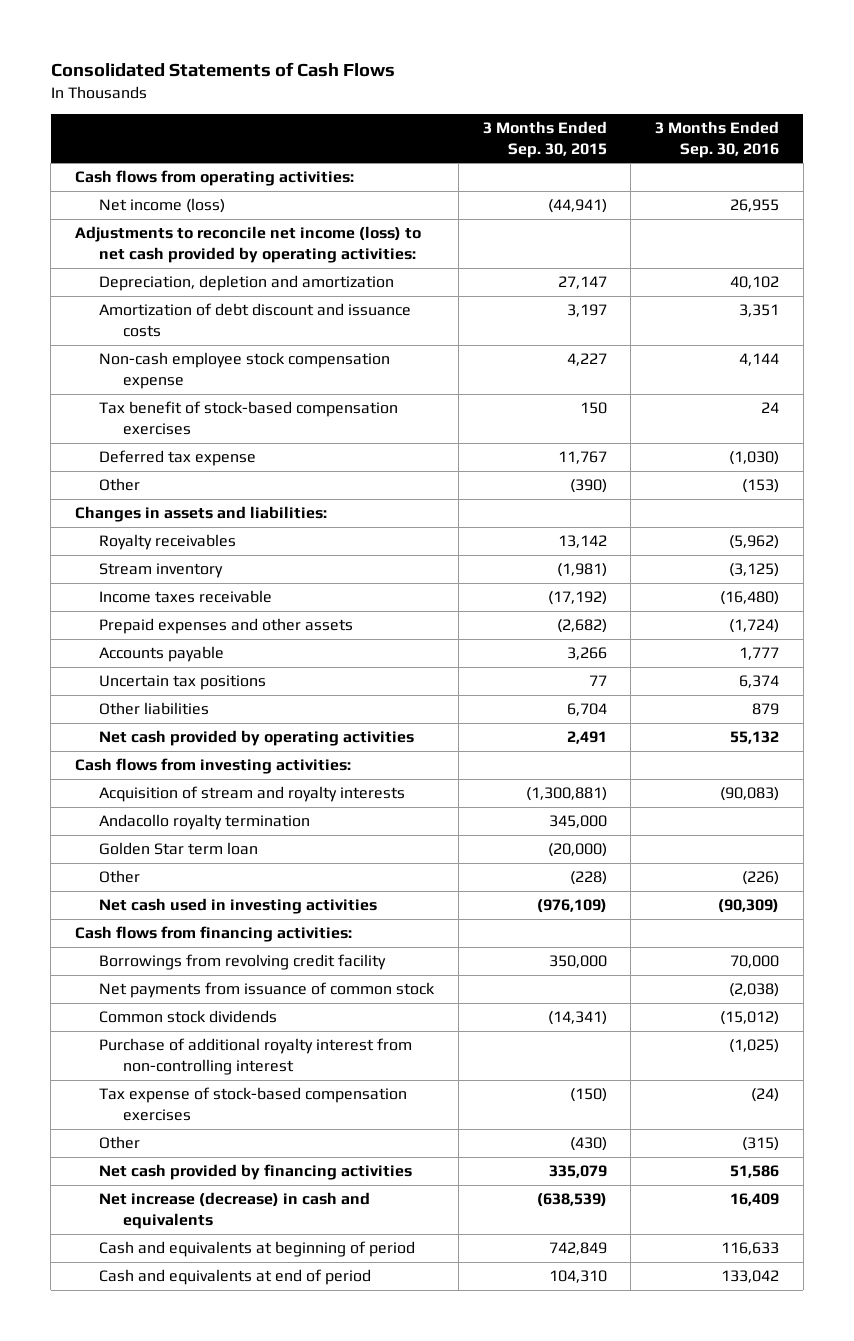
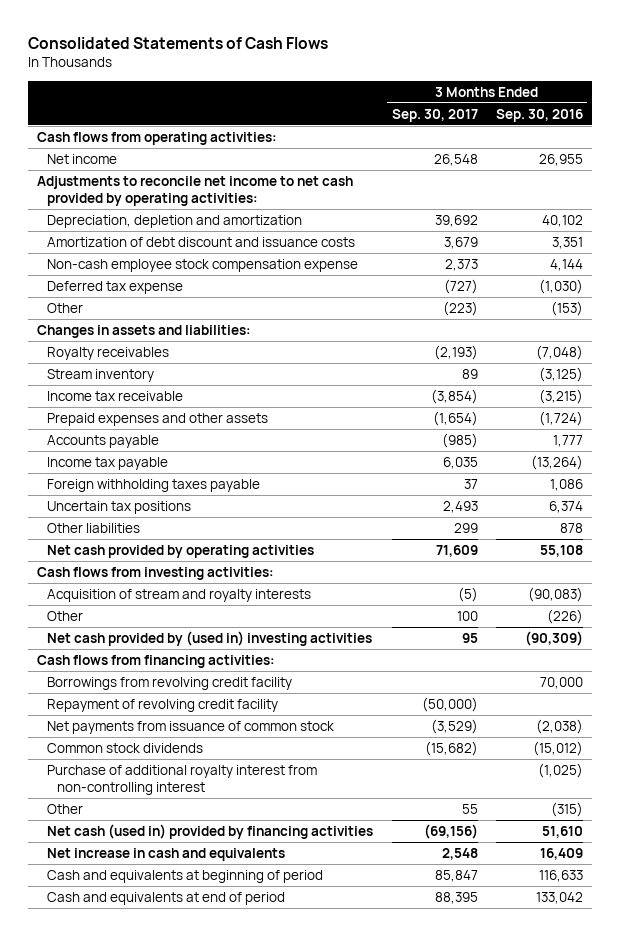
- | 3 Months Ended Sep. 30, 2015 | 3 Months Ended Sep. 30, 2016
+ | 3 Months Ended Sep. 30, 2017 | 3 Months Ended Sep. 30, 2016
- Net income (loss) | (44,941) | 26,955
- Adjustments to reconcile net income (loss) to net cash provided by operating activities:
+ Net income | 26,548 | 26,955
+ Adjustments to reconcile net income to net cash provided by operating activities:
- Tax benefit of stock-based compensation exercises | 150 | 24
- Royalty receivables | 13,142 | (5,962)
+ Royalty receivables | (2,193) | (7,048)
- Income taxes receivable | (17,192) | (16,480)
+ Income tax receivable | (3,854) | (3,215)
+ Income tax payable | 6,035 | (13,264)
+ Foreign withholding taxes payable | 37 | 1,086
- Other liabilities | 6,704 | 879
- Net cash provided by operating activities | 2,491 | 55,132
+ Other liabilities | 299 | 878
+ Net cash provided by operating activities | 71,609 | 55,108
- Andacollo royalty termination | 345,000 |
- Golden Star term loan | (20,000) |
- Net cash used in investing activities | (976,109) | (90,309)
+ Net cash provided by (used in) investing activities | 95 | (90,309)
+ Repayment of revolving credit facility | (50,000) |
- Tax expense of stock-based compensation exercises | (150) | (24)
- Net cash provided by financing activities | 335,079 | 51,586
- Net increase (decrease) in cash and equivalents | (638,539) | 16,409
+ Net cash (used in) provided by financing activities | (69,156) | 51,610
+ Net increase in cash and equivalents | 2,548 | 16,409

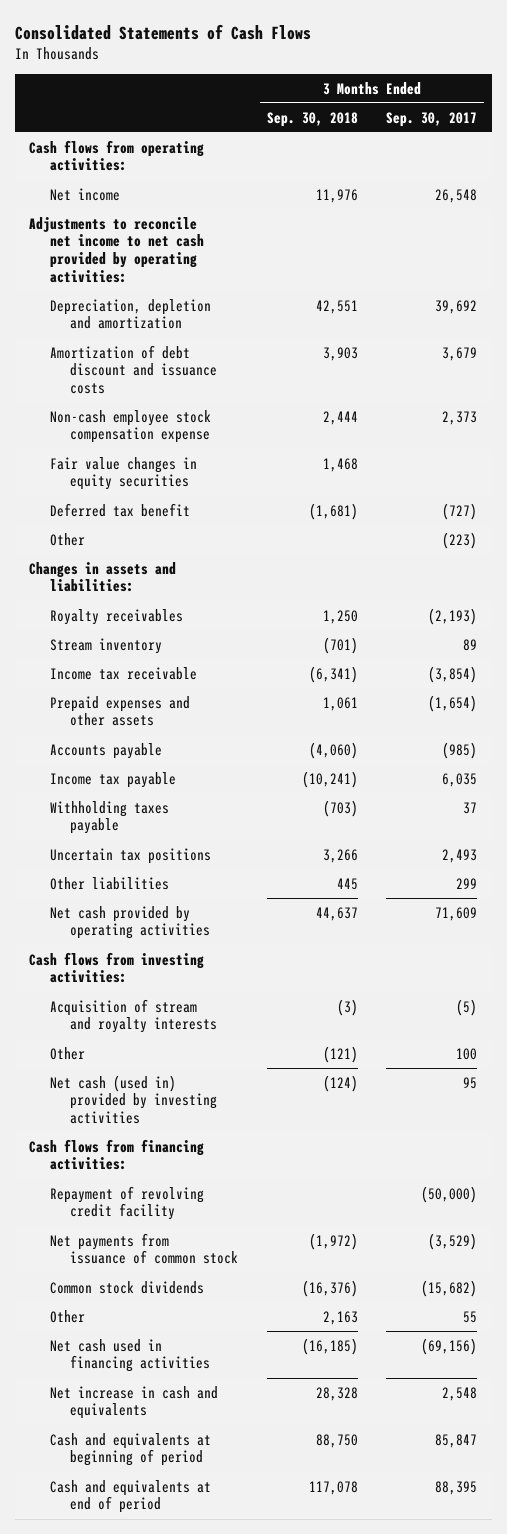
- | 3 Months Ended Sep. 30, 2017 | 3 Months Ended Sep. 30, 2016
+ | 3 Months Ended Sep. 30, 2018 | 3 Months Ended Sep. 30, 2017
- Deferred tax expense | (727) | (1,030)
+ Fair value changes in equity securities | 1,468 |
+ Deferred tax benefit | (1,681) | (727)
- Foreign withholding taxes payable | 37 | 1,086
+ Withholding taxes payable | (703) | 37
- Net cash provided by (used in) investing activities | 95 | (90,309)
+ Net cash (used in) provided by investing activities | (124) | 95
- Borrowings from revolving credit facility | | 70,000
- Purchase of additional royalty interest from non-controlling interest | | (1,025)
- Net cash (used in) provided by financing activities | (69,156) | 51,610
+ Net cash used in financing activities | (16,185) | (69,156)

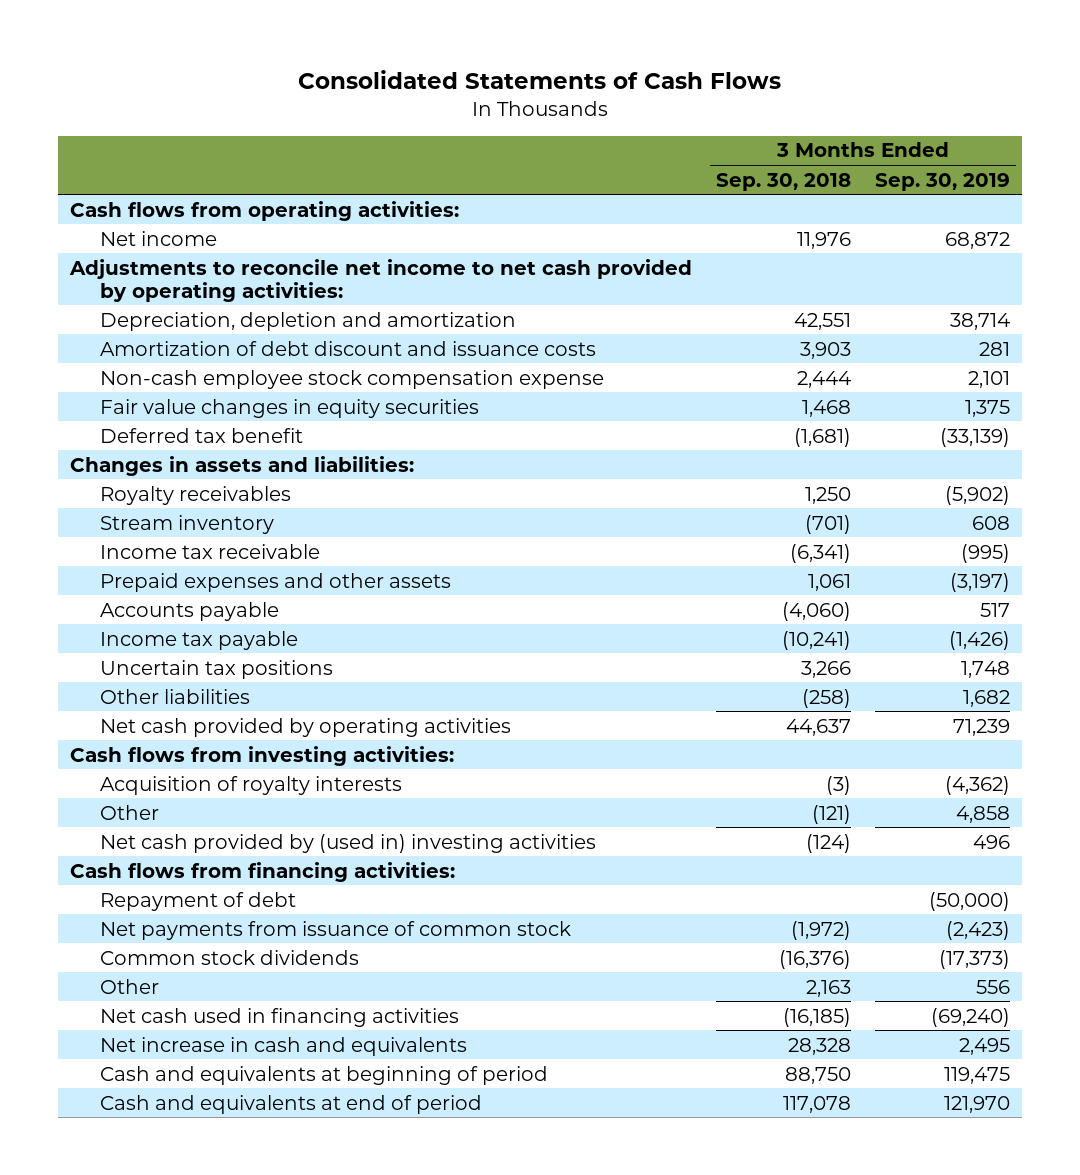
- | 3 Months Ended Sep. 30, 2018 | 3 Months Ended Sep. 30, 2017
+ | 3 Months Ended Sep. 30, 2018 | 3 Months Ended Sep. 30, 2019
- Other | | (223)
- Withholding taxes payable | (703) | 37
- Other liabilities | 445 | 299
+ Other liabilities | (258) | 1,682
- Acquisition of stream and royalty interests | (3) | (5)
+ Acquisition of royalty interests | (3) | (4,362)
- Net cash (used in) provided by investing activities | (124) | 95
+ Net cash provided by (used in) investing activities | (124) | 496
- Repayment of revolving credit facility | | (50,000)
+ Repayment of debt | | (50,000)

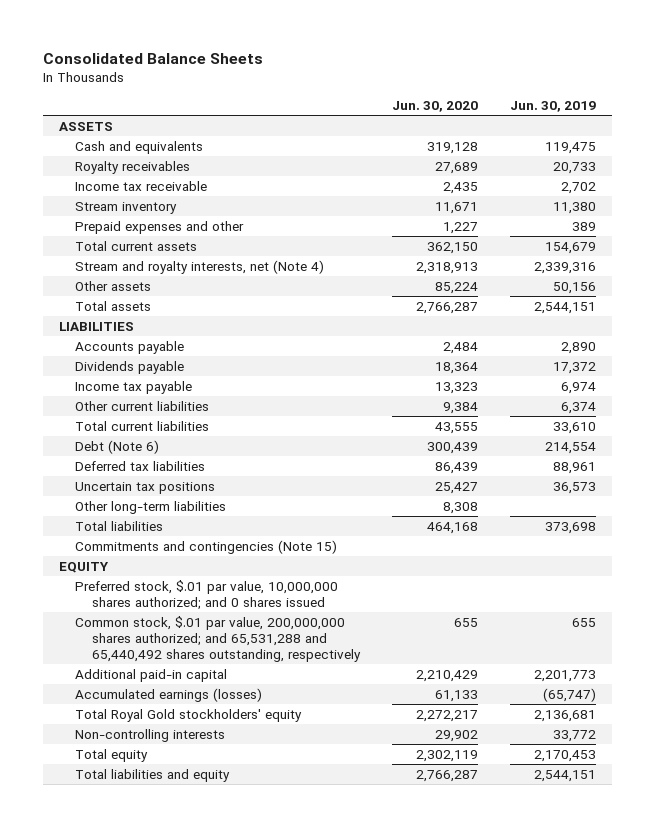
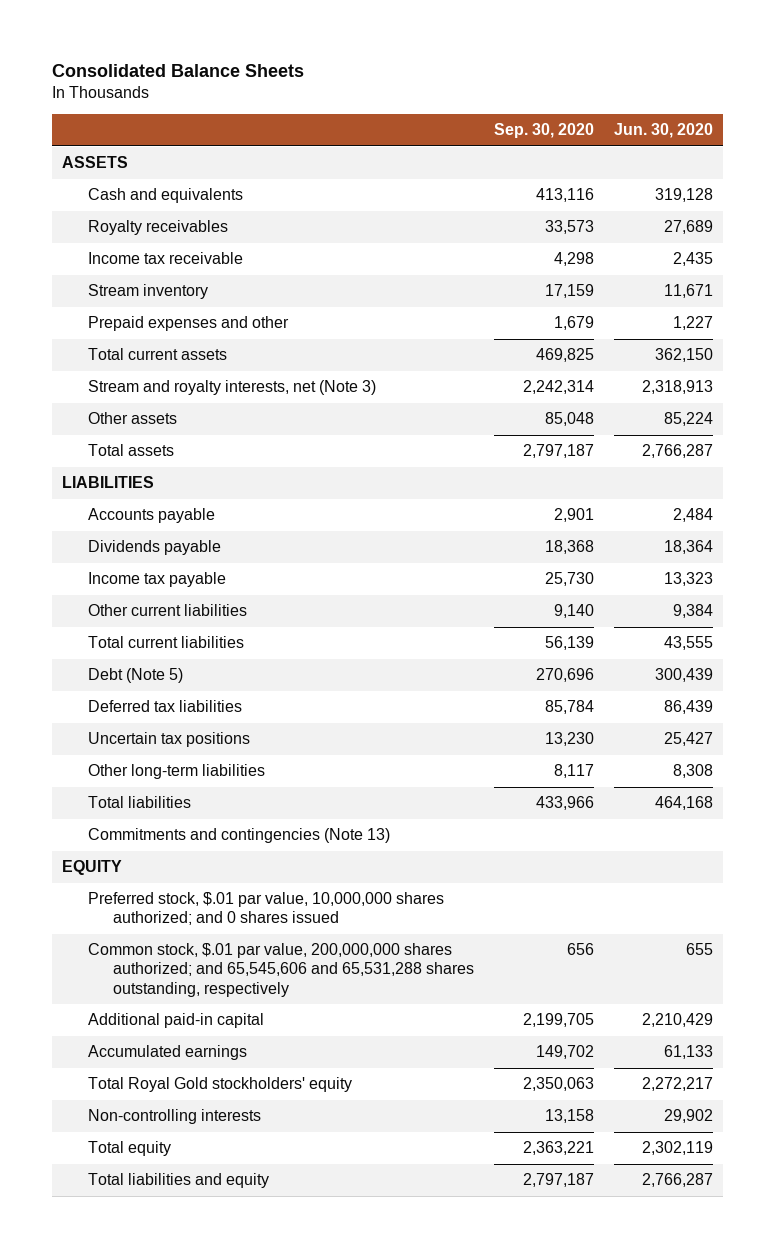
- | Jun. 30, 2020 | Jun. 30, 2019
+ | Sep. 30, 2020 | Jun. 30, 2020
- Stream and royalty interests, net (Note 4) | 2,318,913 | 2,339,316
+ Stream and royalty interests, net (Note 3) | 2,242,314 | 2,318,913
- Debt (Note 6) | 300,439 | 214,554
+ Debt (Note 5) | 270,696 | 300,439
- Commitments and contingencies (Note 15)
+ Commitments and contingencies (Note 13)
- Common stock, $.01 par value, 200,000,000 shares authorized; and 65,531,288 and 65,440,492 shares outstanding, respectively | 655 | 655
+ Common stock, $.01 par value, 200,000,000 shares authorized; and 65,545,606 and 65,531,288 shares outstanding, respectively | 656 | 655
- Accumulated earnings (losses) | 61,133 | (65,747)
+ Accumulated earnings | 149,702 | 61,133

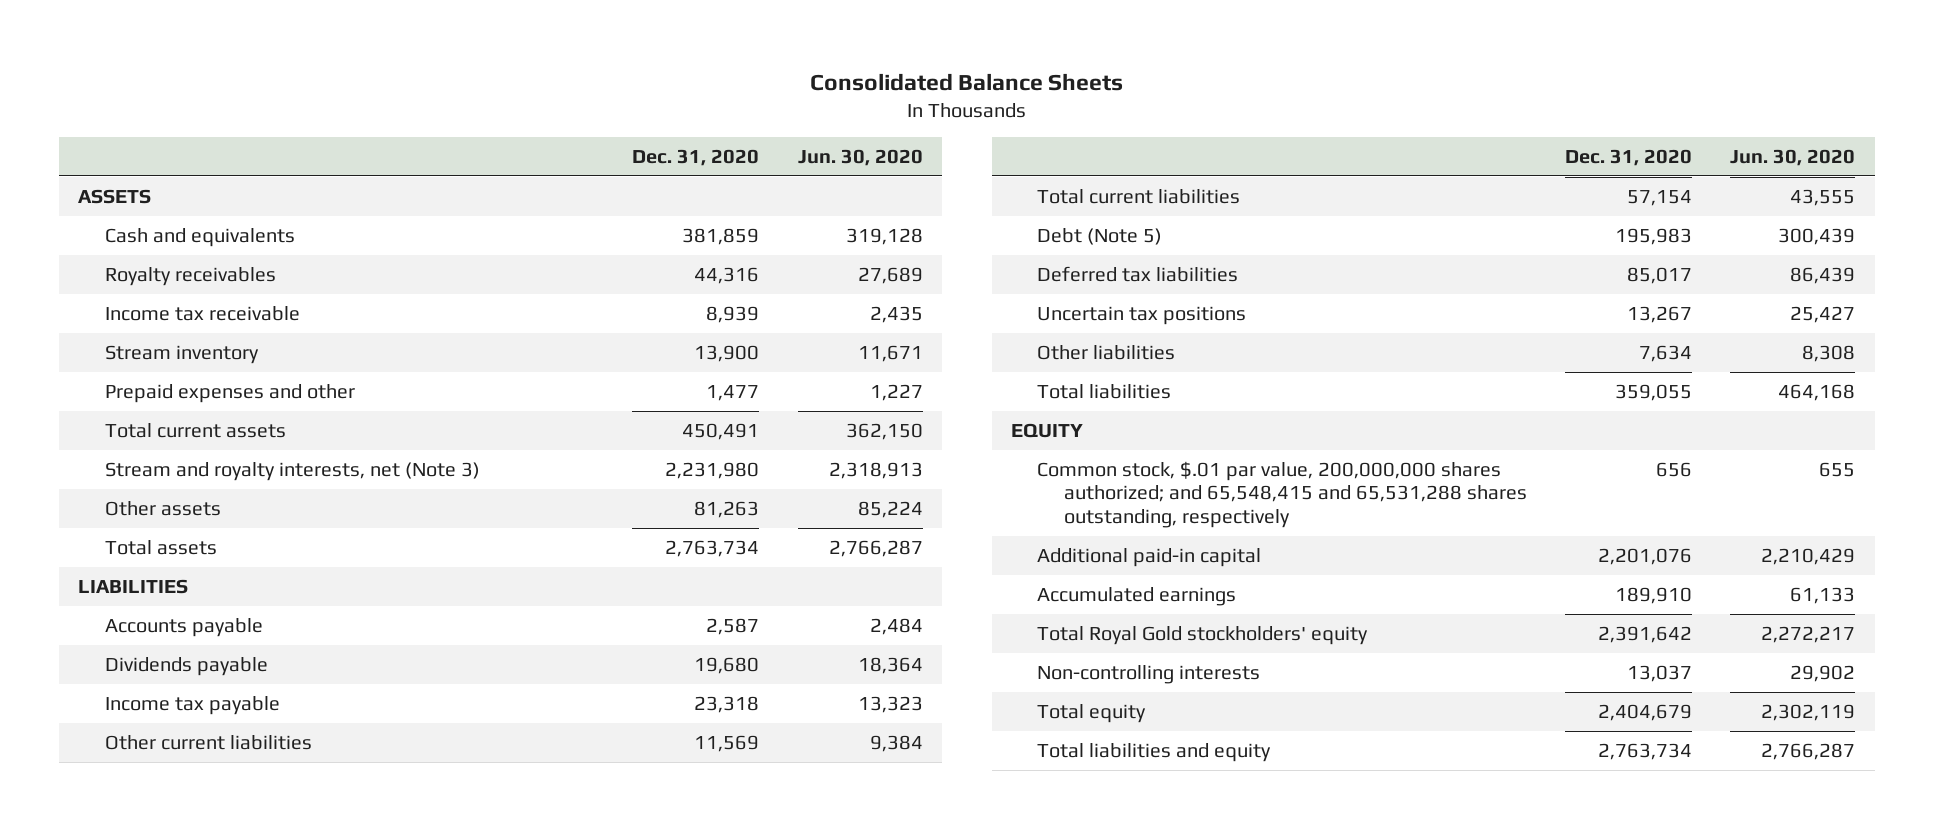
- | Sep. 30, 2020 | Jun. 30, 2020
+ | Dec. 31, 2020 | Jun. 30, 2020
- Other long-term liabilities | 8,117 | 8,308
+ Other liabilities | 7,634 | 8,308
- Commitments and contingencies (Note 13)
- Preferred stock, $.01 par value, 10,000,000 shares authorized; and 0 shares issued
- Common stock, $.01 par value, 200,000,000 shares authorized; and 65,545,606 and 65,531,288 shares outstanding, respectively | 656 | 655
+ Common stock, $.01 par value, 200,000,000 shares authorized; and 65,548,415 and 65,531,288 shares outstanding, respectively | 656 | 655

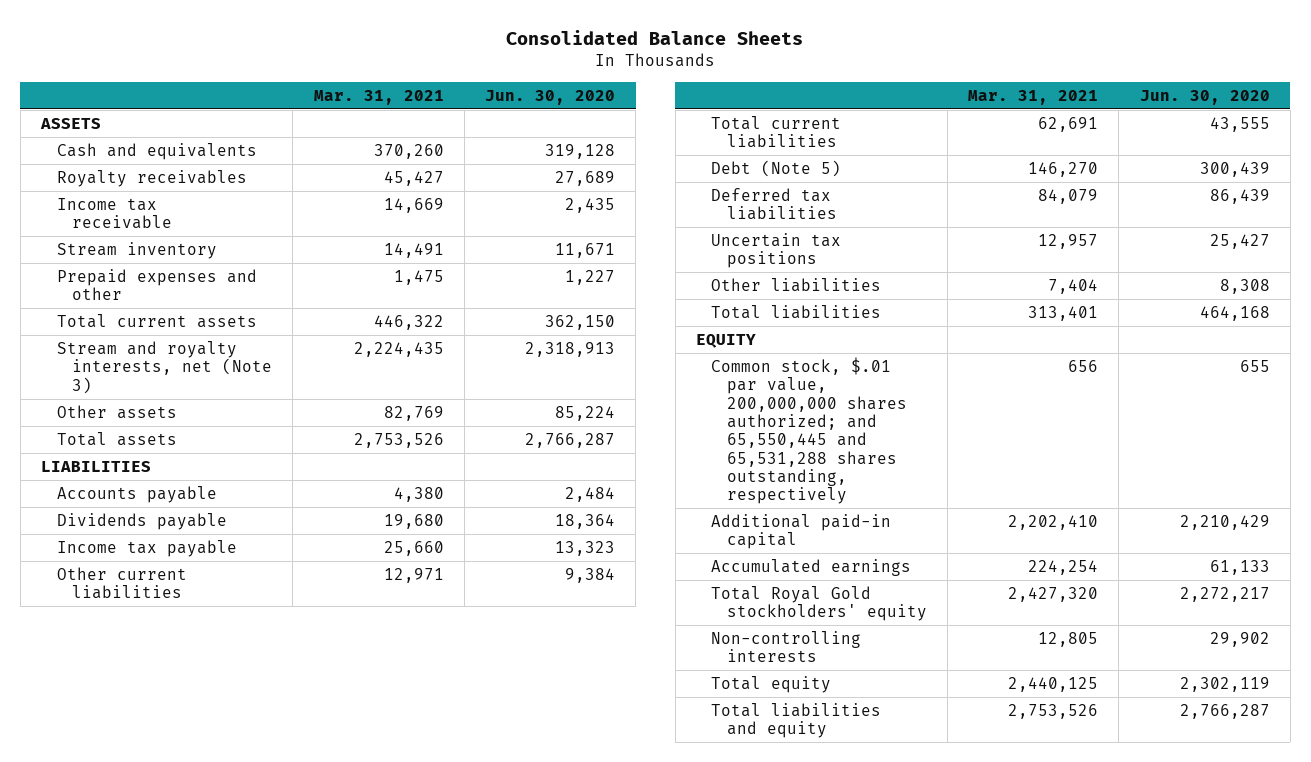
- | Dec. 31, 2020 | Jun. 30, 2020
+ | Mar. 31, 2021 | Jun. 30, 2020
- Common stock, $.01 par value, 200,000,000 shares authorized; and 65,548,415 and 65,531,288 shares outstanding, respectively | 656 | 655
+ Common stock, $.01 par value, 200,000,000 shares authorized; and 65,550,445 and 65,531,288 shares outstanding, respectively | 656 | 655

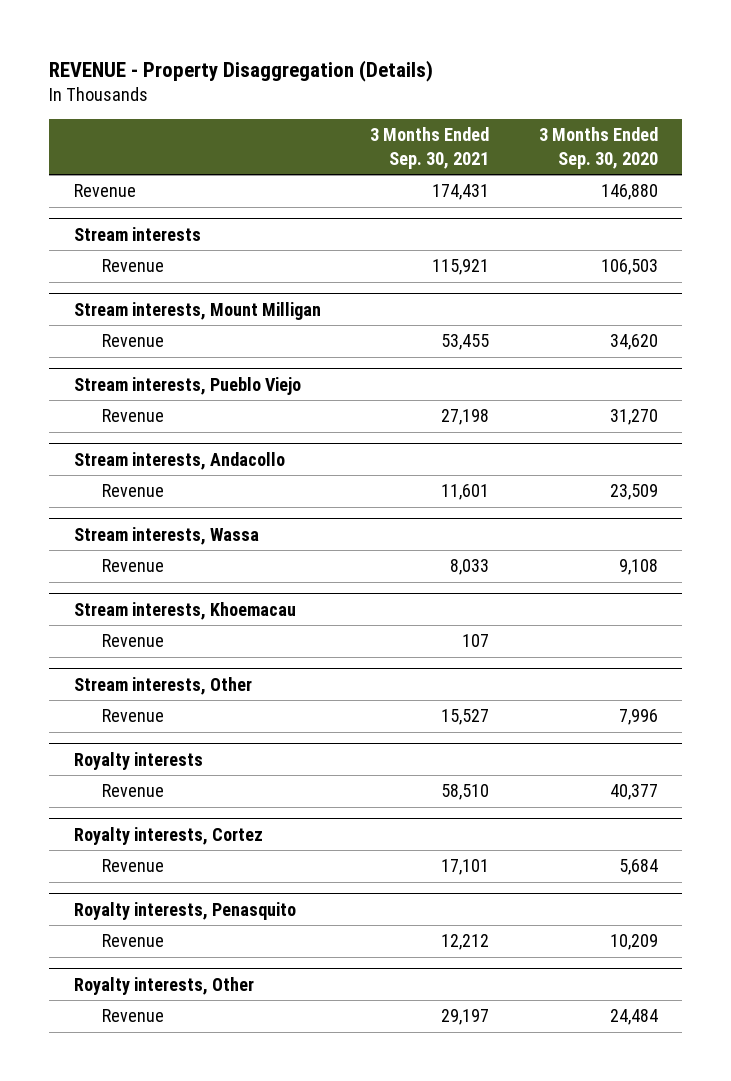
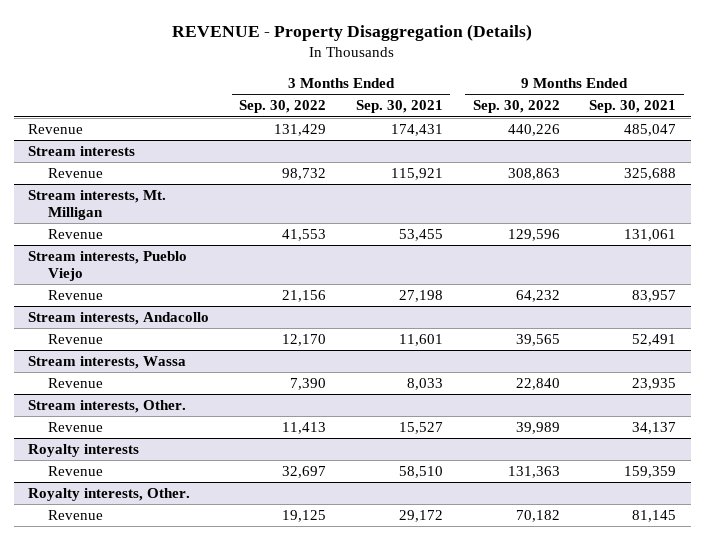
- | 3 Months Ended Sep. 30, 2021 | 3 Months Ended Sep. 30, 2020
+ | 3 Months Ended Sep. 30, 2022 | 3 Months Ended Sep. 30, 2021 | 9 Months Ended Sep. 30, 2022 | 9 Months Ended Sep. 30, 2021
- Stream interests, Mount Milligan
+ Stream interests, Mt. Milligan
- Stream interests, Khoemacau
- Revenue | 107 |
- Stream interests, Other
+ Stream interests, Other.
- Royalty interests, Cortez
- Revenue | 17,101 | 5,684
- Royalty interests, Penasquito
- Revenue | 12,212 | 10,209
- Royalty interests, Other
- Revenue | 29,197 | 24,484
+ Royalty interests, Other.
+ Revenue | 19,125 | 29,172 | 70,182 | 81,145

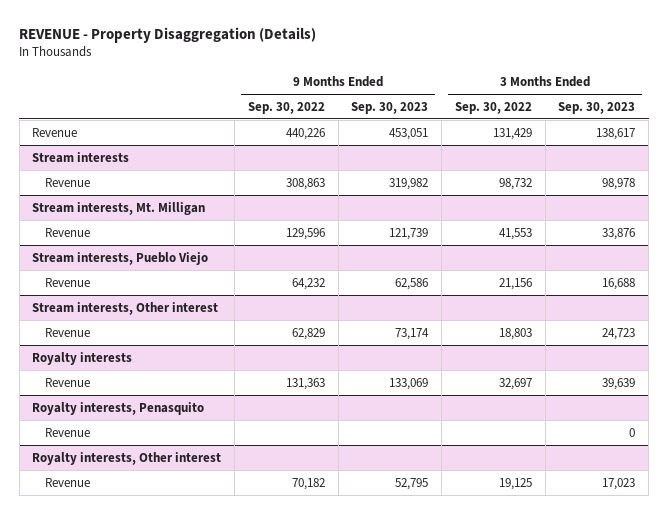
- | 3 Months Ended Sep. 30, 2022 | 3 Months Ended Sep. 30, 2021 | 9 Months Ended Sep. 30, 2022 | 9 Months Ended Sep. 30, 2021
+ | 9 Months Ended Sep. 30, 2022 | 9 Months Ended Sep. 30, 2023 | 3 Months Ended Sep. 30, 2022 | 3 Months Ended Sep. 30, 2023
- Stream interests, Andacollo
- Revenue | 12,170 | 11,601 | 39,565 | 52,491
- Stream interests, Wassa
- Revenue | 7,390 | 8,033 | 22,840 | 23,935
- Stream interests, Other.
- Revenue | 11,413 | 15,527 | 39,989 | 34,137
+ Stream interests, Other interest
+ Revenue | 62,829 | 73,174 | 18,803 | 24,723
- Royalty interests, Other.
+ Royalty interests, Penasquito
+ Revenue | | | | 0
+ Royalty interests, Other interest

